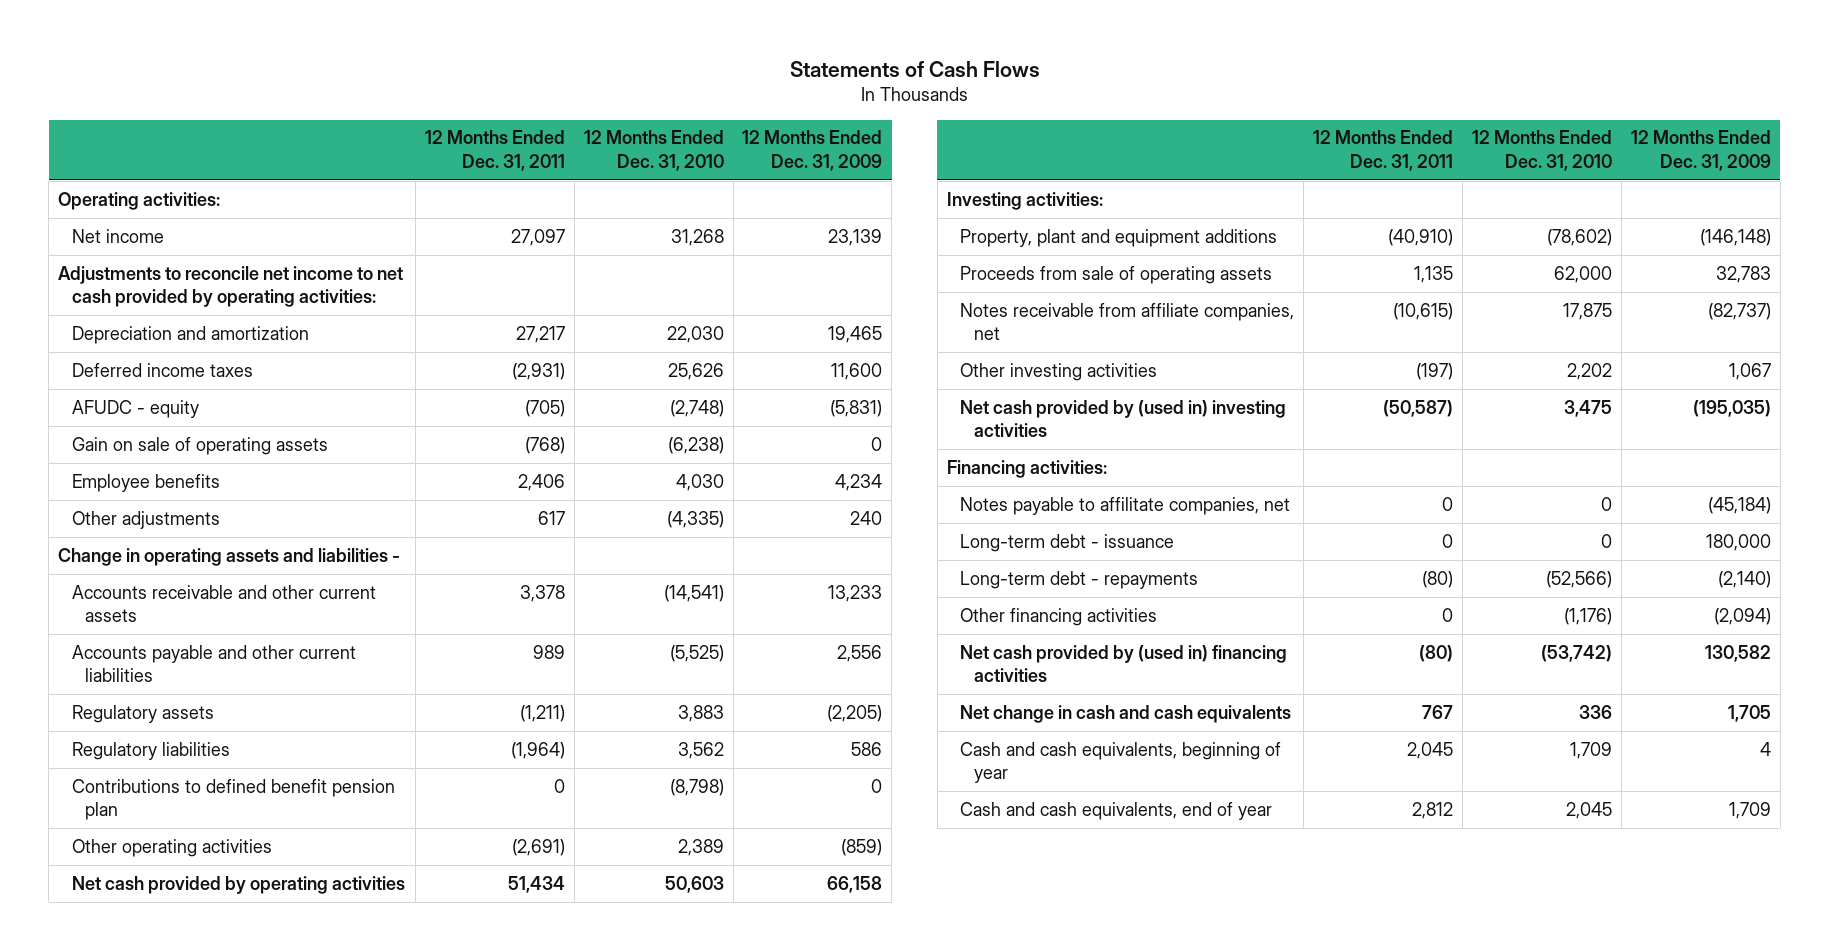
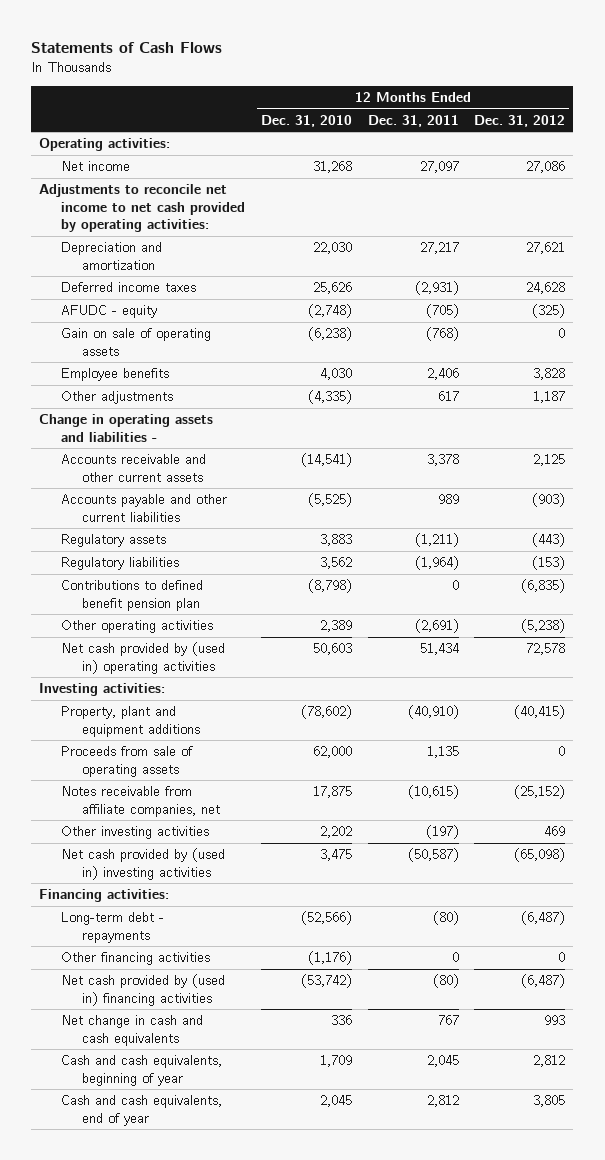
- | 12 Months Ended Dec. 31, 2011 | 12 Months Ended Dec. 31, 2010 | 12 Months Ended Dec. 31, 2009
+ | 12 Months Ended Dec. 31, 2010 | 12 Months Ended Dec. 31, 2011 | 12 Months Ended Dec. 31, 2012
- Net cash provided by operating activities | 51,434 | 50,603 | 66,158
+ Net cash provided by (used in) operating activities | 50,603 | 51,434 | 72,578
- Notes payable to affilitate companies, net | 0 | 0 | (45,184)
- Long-term debt - issuance | 0 | 0 | 180,000

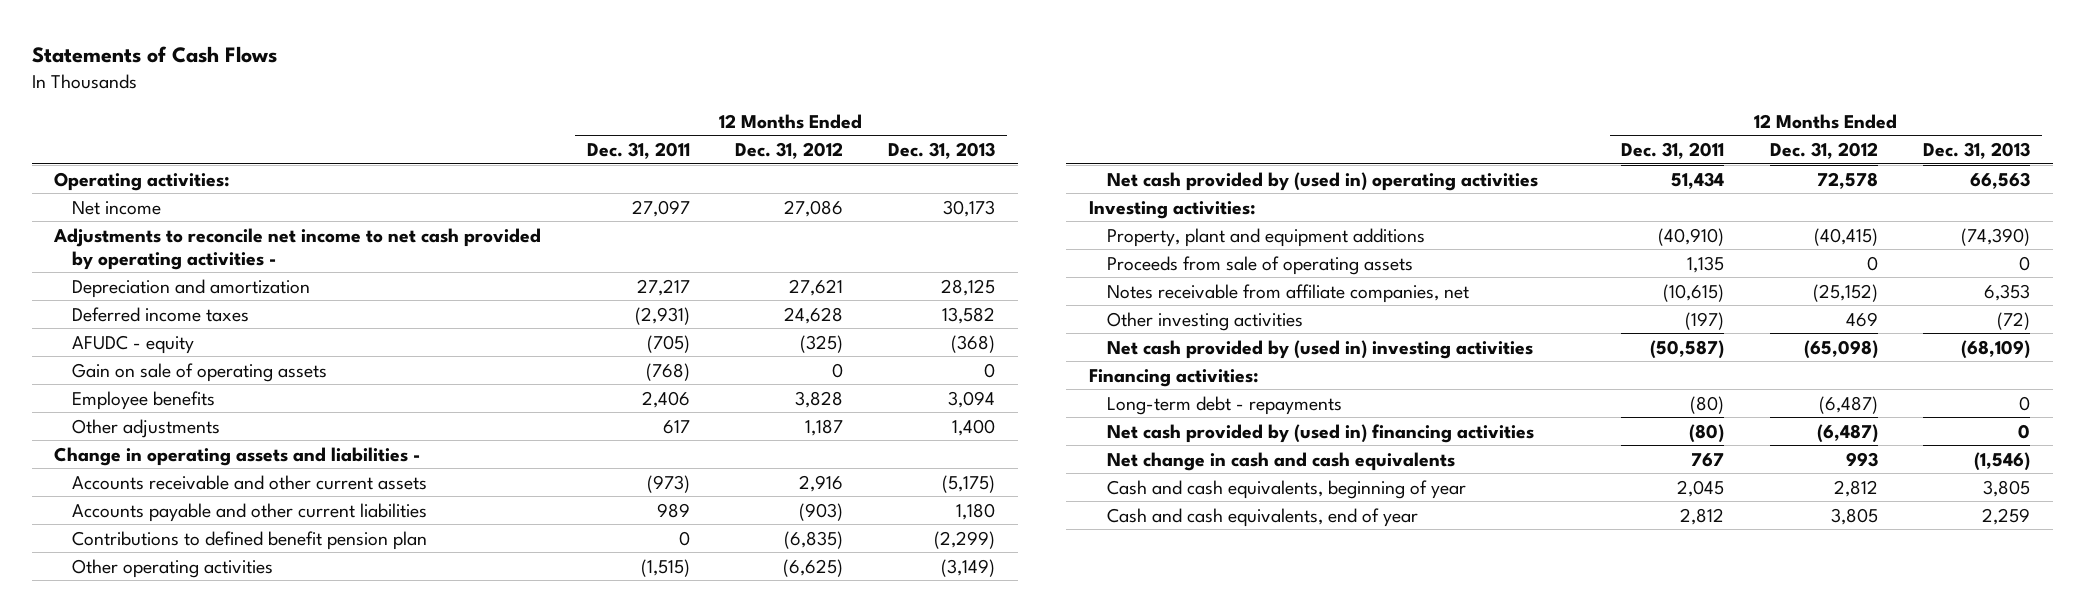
- | 12 Months Ended Dec. 31, 2010 | 12 Months Ended Dec. 31, 2011 | 12 Months Ended Dec. 31, 2012
+ | 12 Months Ended Dec. 31, 2011 | 12 Months Ended Dec. 31, 2012 | 12 Months Ended Dec. 31, 2013
- Adjustments to reconcile net income to net cash provided by operating activities:
+ Adjustments to reconcile net income to net cash provided by operating activities -
- Accounts receivable and other current assets | (14,541) | 3,378 | 2,125
+ Accounts receivable and other current assets | (973) | 2,916 | (5,175)
- Regulatory assets | 3,883 | (1,211) | (443)
- Regulatory liabilities | 3,562 | (1,964) | (153)
- Other operating activities | 2,389 | (2,691) | (5,238)
+ Other operating activities | (1,515) | (6,625) | (3,149)
- Other financing activities | (1,176) | 0 | 0

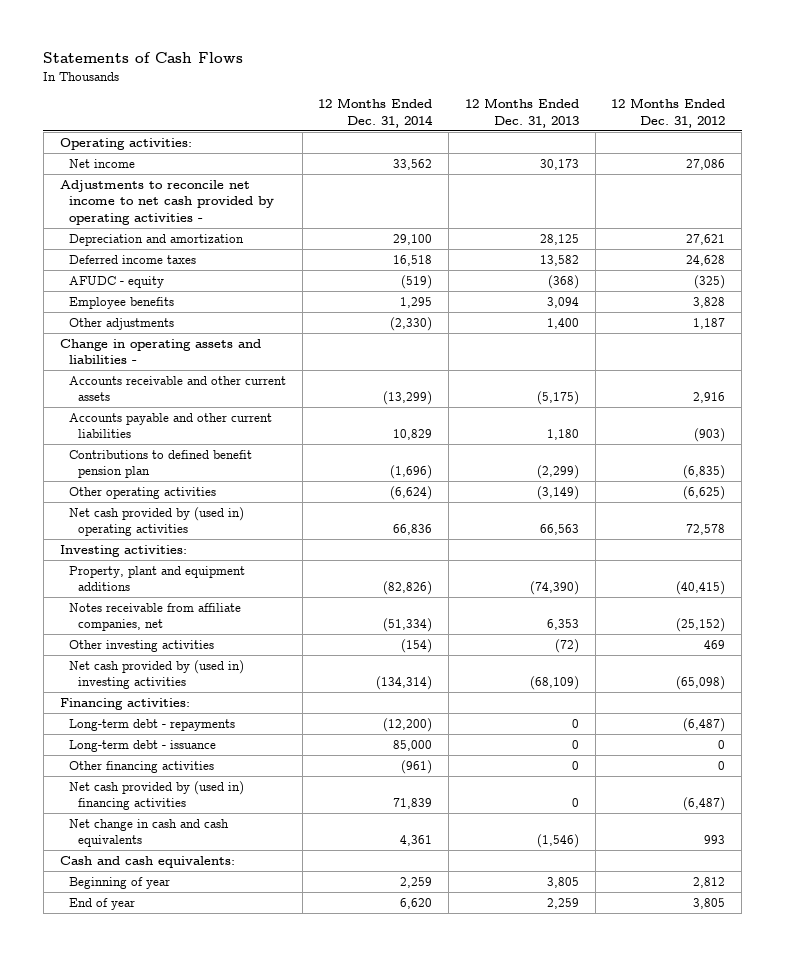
- | 12 Months Ended Dec. 31, 2011 | 12 Months Ended Dec. 31, 2012 | 12 Months Ended Dec. 31, 2013
+ | 12 Months Ended Dec. 31, 2014 | 12 Months Ended Dec. 31, 2013 | 12 Months Ended Dec. 31, 2012
- Gain on sale of operating assets | (768) | 0 | 0
- Proceeds from sale of operating assets | 1,135 | 0 | 0
+ Long-term debt - issuance | 85,000 | 0 | 0
+ Other financing activities | (961) | 0 | 0
- Cash and cash equivalents, beginning of year | 2,045 | 2,812 | 3,805
- Cash and cash equivalents, end of year | 2,812 | 3,805 | 2,259
+ Cash and cash equivalents:
+ Beginning of year | 2,259 | 3,805 | 2,812
+ End of year | 6,620 | 2,259 | 3,805

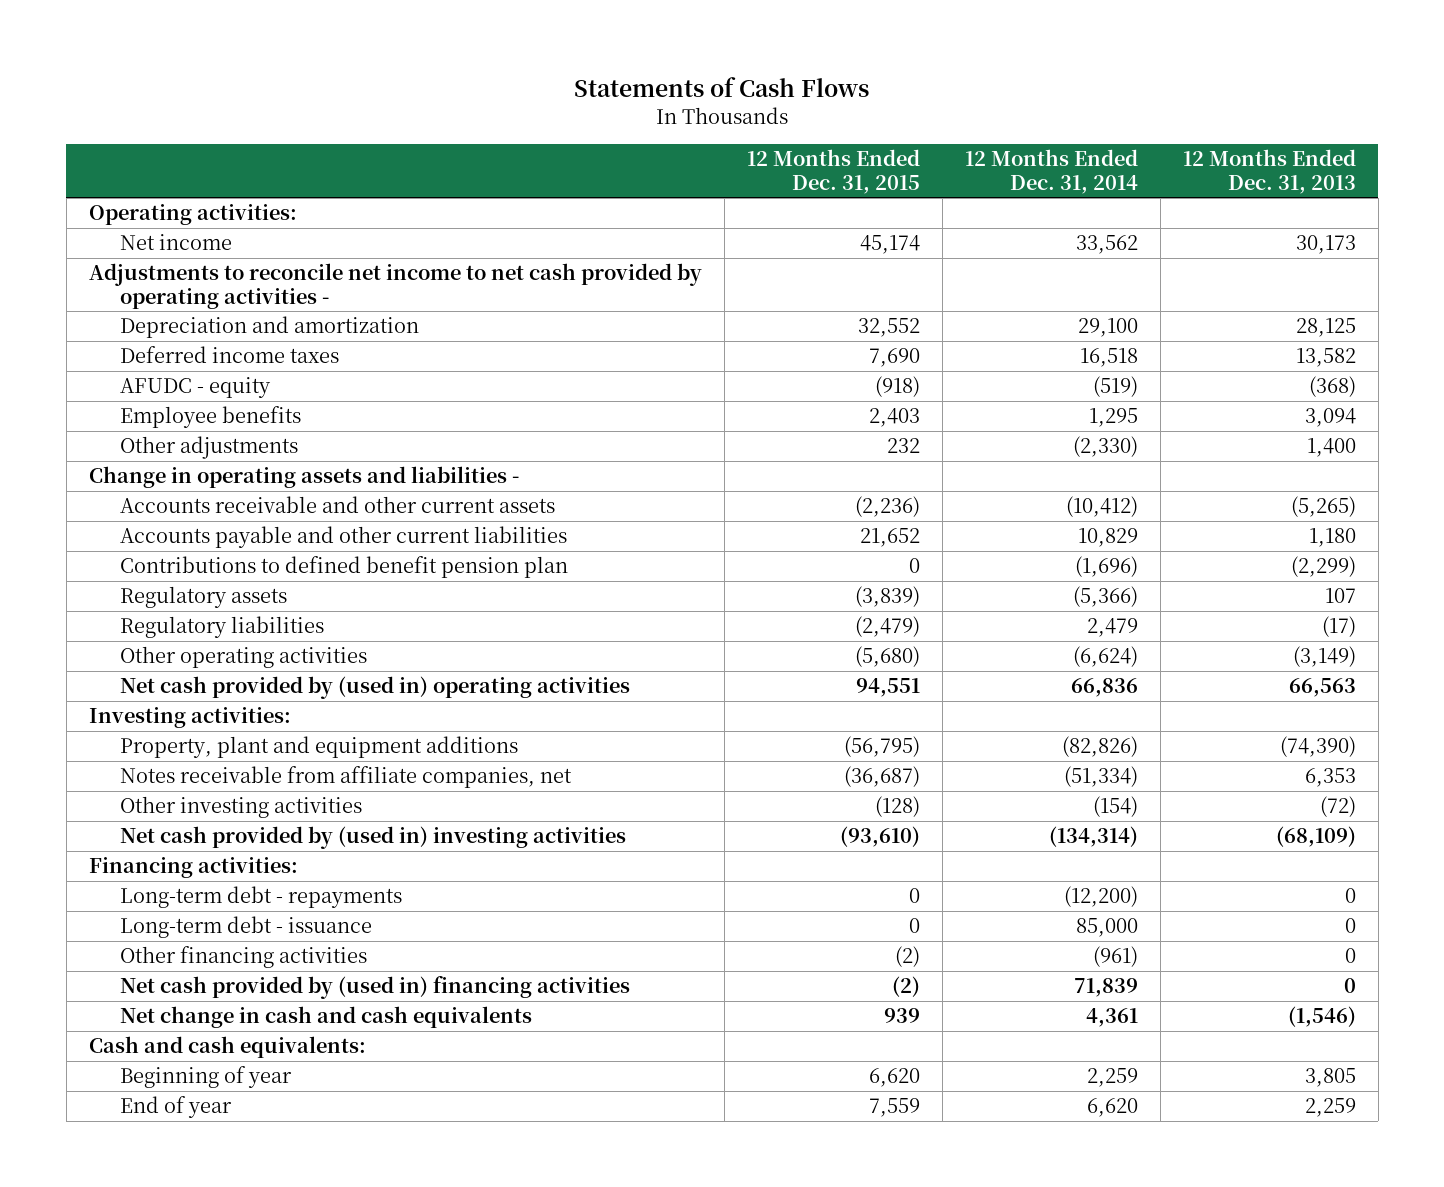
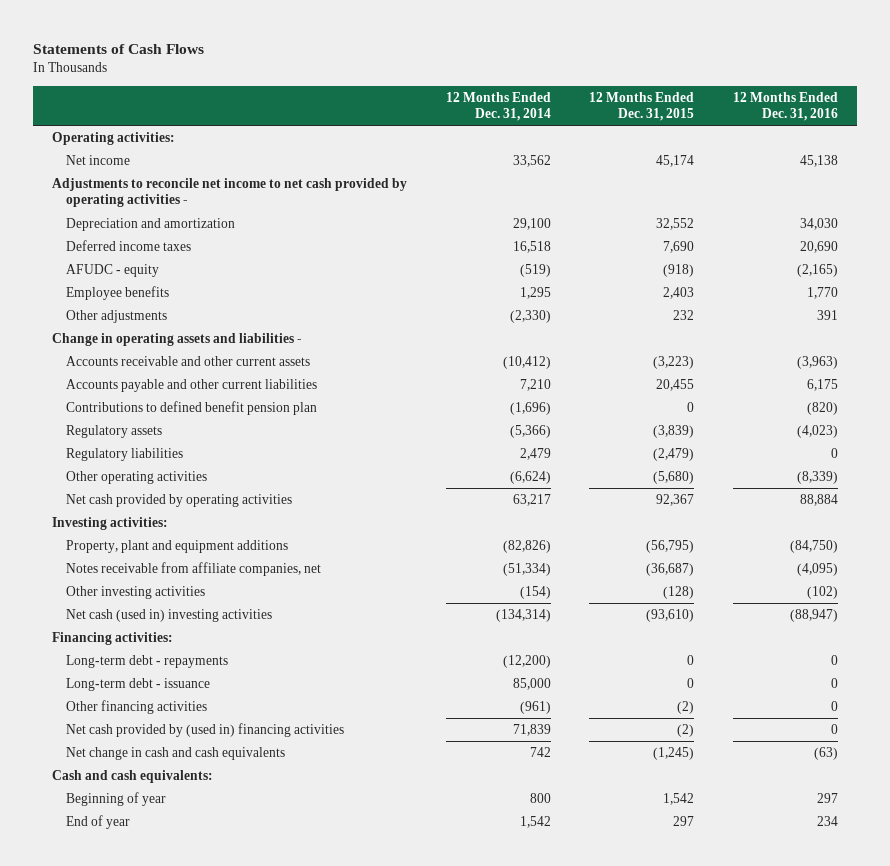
- | 12 Months Ended Dec. 31, 2015 | 12 Months Ended Dec. 31, 2014 | 12 Months Ended Dec. 31, 2013
+ | 12 Months Ended Dec. 31, 2014 | 12 Months Ended Dec. 31, 2015 | 12 Months Ended Dec. 31, 2016
- Accounts receivable and other current assets | (2,236) | (10,412) | (5,265)
- Accounts payable and other current liabilities | 21,652 | 10,829 | 1,180
+ Accounts receivable and other current assets | (10,412) | (3,223) | (3,963)
+ Accounts payable and other current liabilities | 7,210 | 20,455 | 6,175
- Net cash provided by (used in) operating activities | 94,551 | 66,836 | 66,563
+ Net cash provided by operating activities | 63,217 | 92,367 | 88,884
- Net cash provided by (used in) investing activities | (93,610) | (134,314) | (68,109)
+ Net cash (used in) investing activities | (134,314) | (93,610) | (88,947)
- Net change in cash and cash equivalents | 939 | 4,361 | (1,546)
+ Net change in cash and cash equivalents | 742 | (1,245) | (63)
- Beginning of year | 6,620 | 2,259 | 3,805
- End of year | 7,559 | 6,620 | 2,259
+ Beginning of year | 800 | 1,542 | 297
+ End of year | 1,542 | 297 | 234

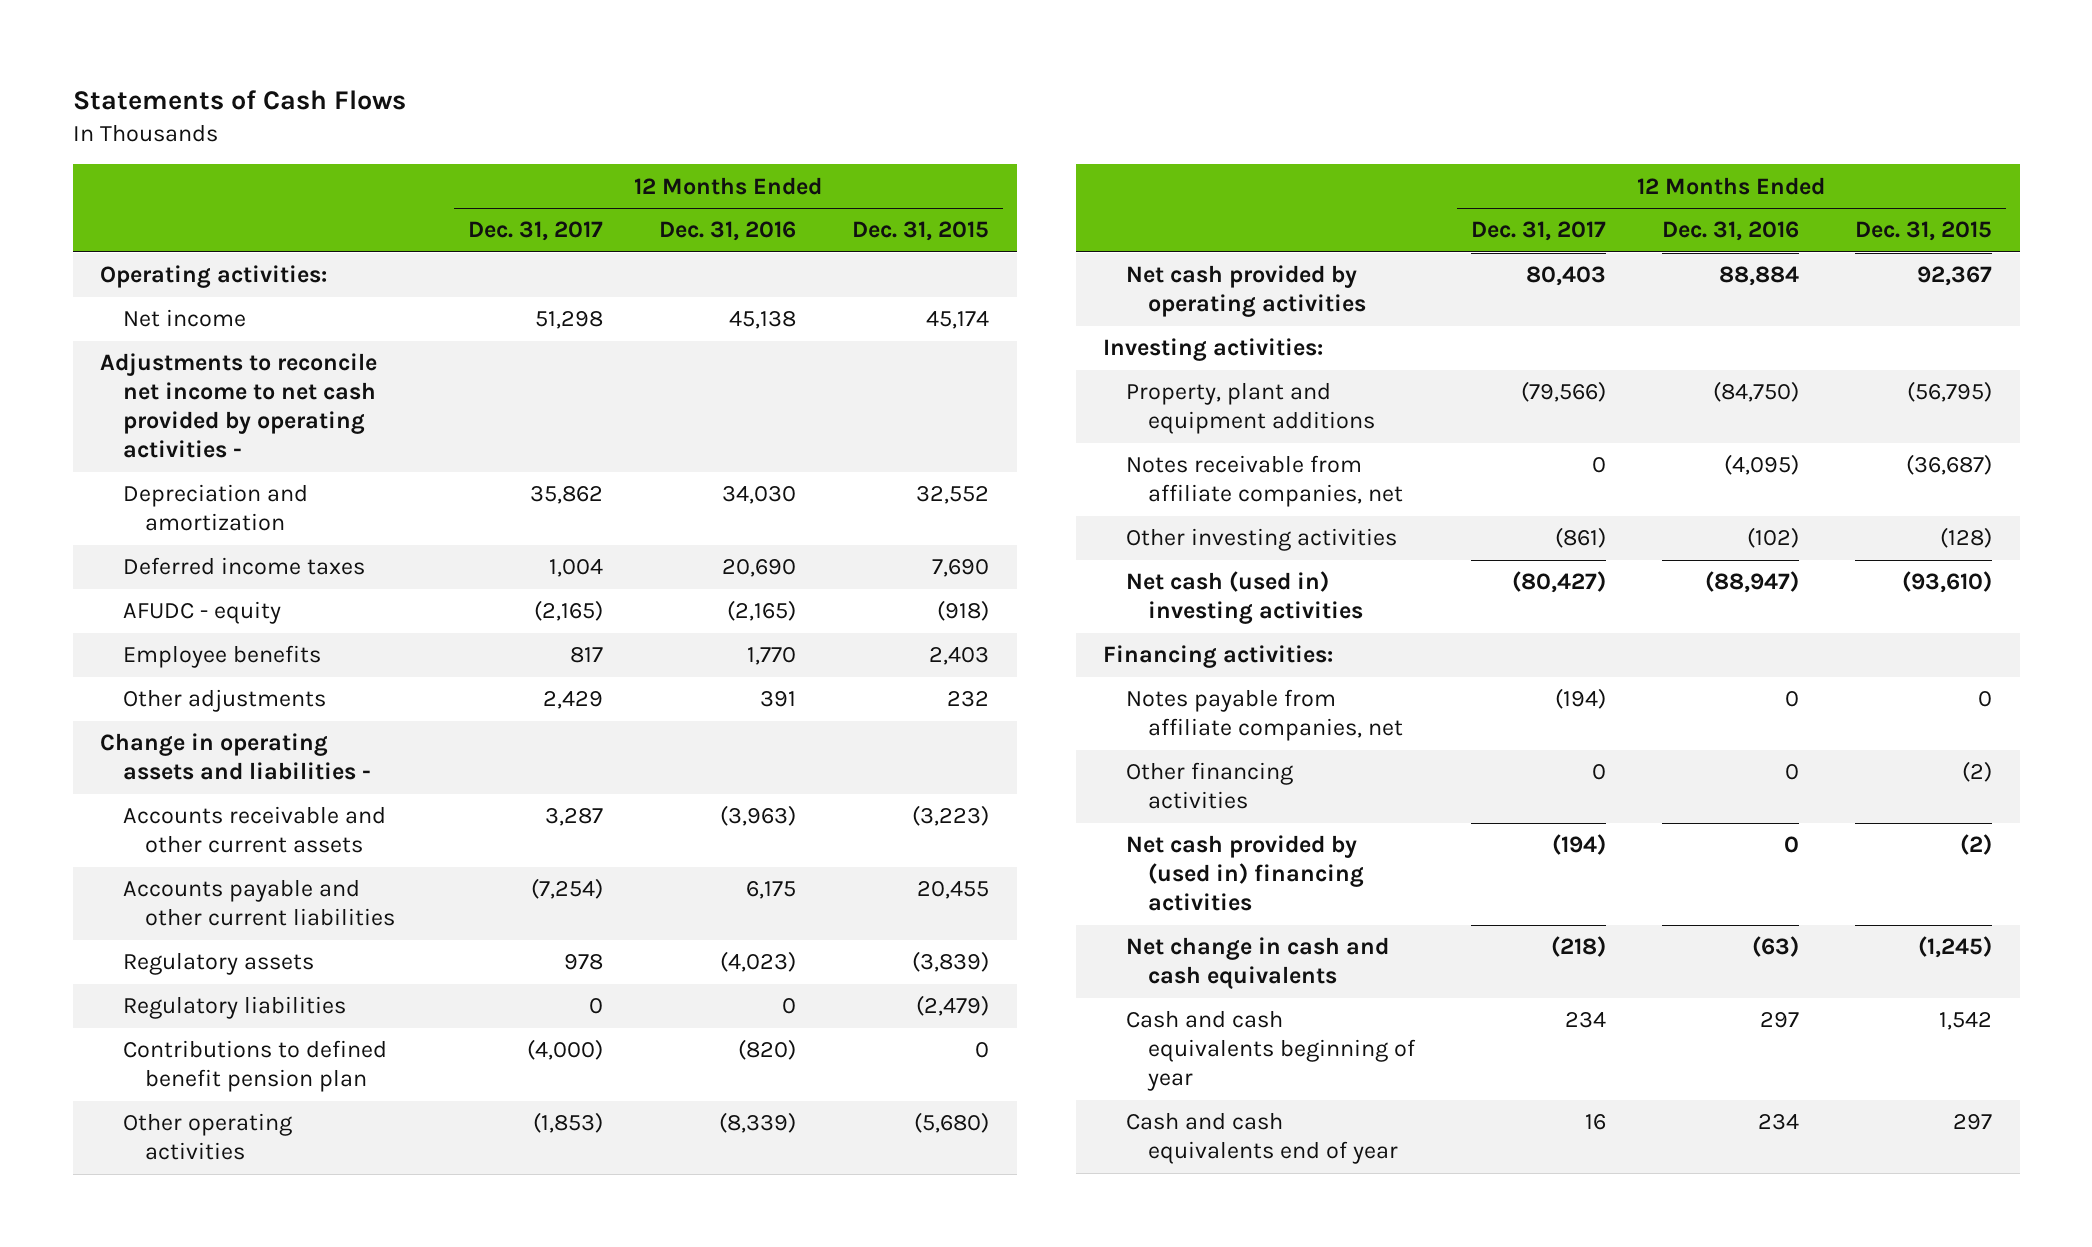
- | 12 Months Ended Dec. 31, 2014 | 12 Months Ended Dec. 31, 2015 | 12 Months Ended Dec. 31, 2016
+ | 12 Months Ended Dec. 31, 2017 | 12 Months Ended Dec. 31, 2016 | 12 Months Ended Dec. 31, 2015
moved down: Contributions to defined benefit pension plan | (4,000) | (820) | 0
- Long-term debt - repayments | (12,200) | 0 | 0
- Long-term debt - issuance | 85,000 | 0 | 0
+ Notes payable from affiliate companies, net | (194) | 0 | 0
- Cash and cash equivalents:
- Beginning of year | 800 | 1,542 | 297
- End of year | 1,542 | 297 | 234
+ Cash and cash equivalents beginning of year | 234 | 297 | 1,542
+ Cash and cash equivalents end of year | 16 | 234 | 297

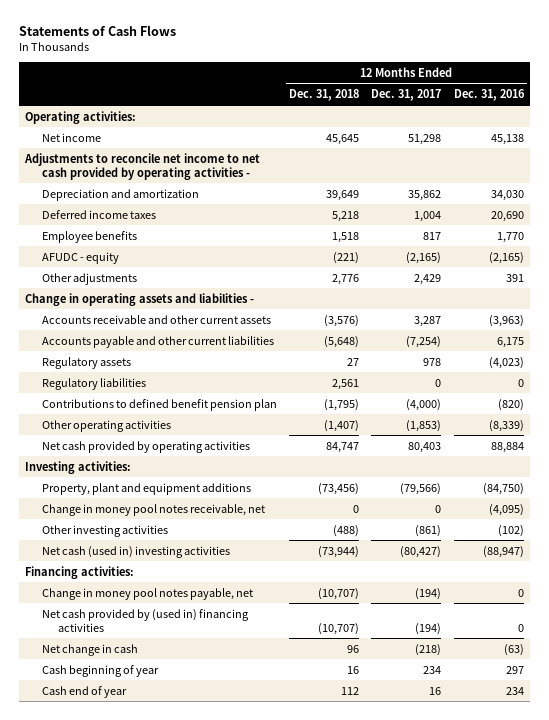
- | 12 Months Ended Dec. 31, 2017 | 12 Months Ended Dec. 31, 2016 | 12 Months Ended Dec. 31, 2015
+ | 12 Months Ended Dec. 31, 2018 | 12 Months Ended Dec. 31, 2017 | 12 Months Ended Dec. 31, 2016
moved down: AFUDC - equity | (221) | (2,165) | (2,165)
- Notes receivable from affiliate companies, net | 0 | (4,095) | (36,687)
+ Change in money pool notes receivable, net | 0 | 0 | (4,095)
- Notes payable from affiliate companies, net | (194) | 0 | 0
- Other financing activities | 0 | 0 | (2)
+ Change in money pool notes payable, net | (10,707) | (194) | 0
- Net change in cash and cash equivalents | (218) | (63) | (1,245)
- Cash and cash equivalents beginning of year | 234 | 297 | 1,542
- Cash and cash equivalents end of year | 16 | 234 | 297
+ Net change in cash | 96 | (218) | (63)
+ Cash beginning of year | 16 | 234 | 297
+ Cash end of year | 112 | 16 | 234

